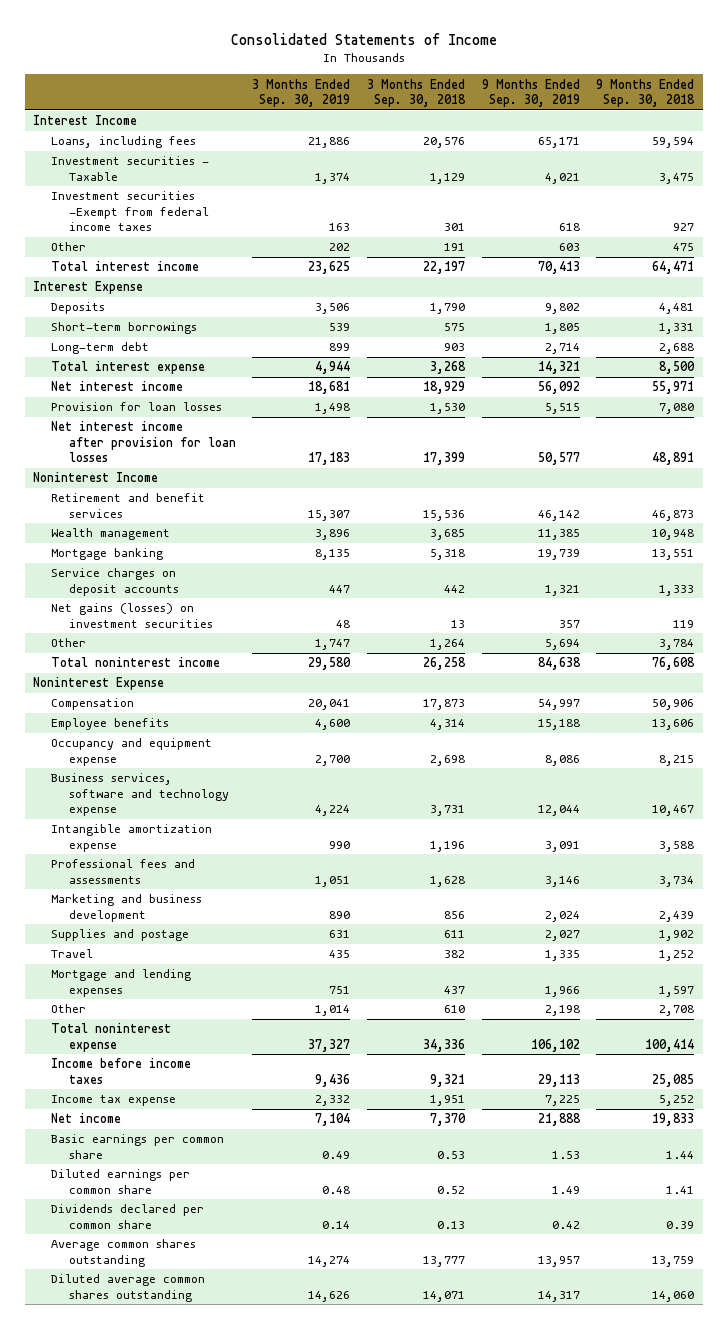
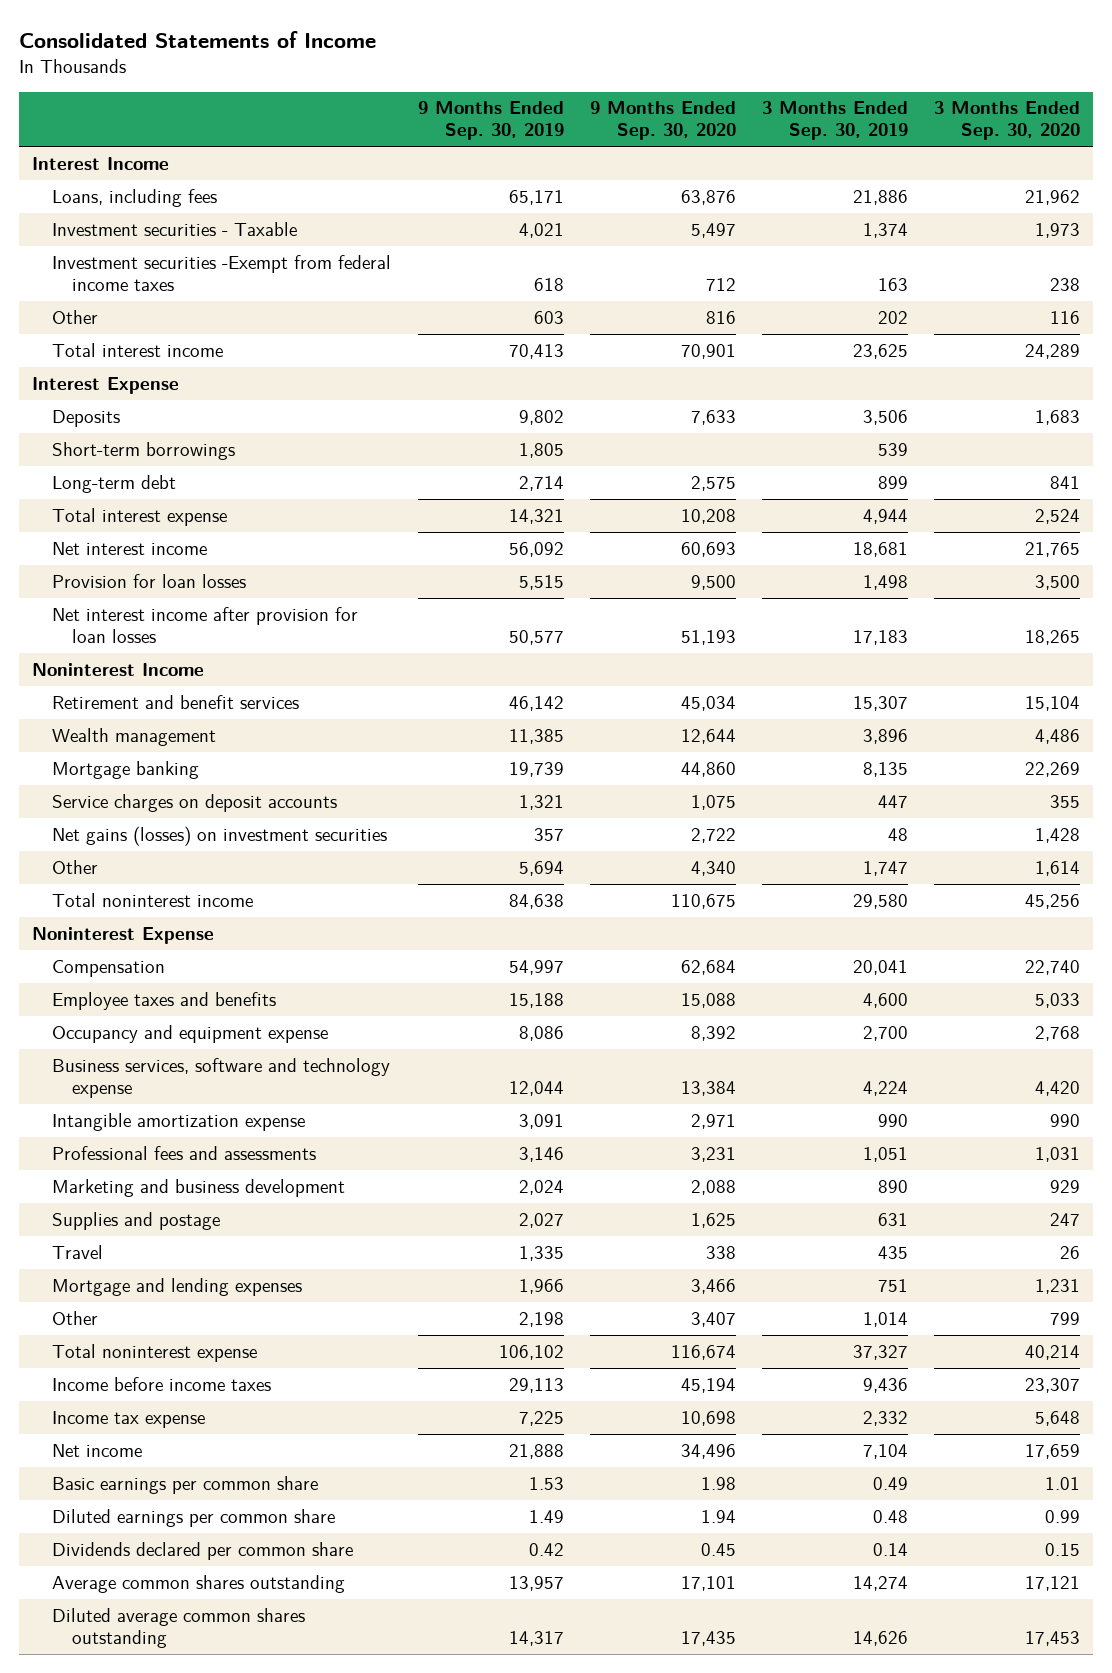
- | 3 Months Ended Sep. 30, 2019 | 3 Months Ended Sep. 30, 2018 | 9 Months Ended Sep. 30, 2019 | 9 Months Ended Sep. 30, 2018
+ | 9 Months Ended Sep. 30, 2019 | 9 Months Ended Sep. 30, 2020 | 3 Months Ended Sep. 30, 2019 | 3 Months Ended Sep. 30, 2020
- Employee benefits | 4,600 | 4,314 | 15,188 | 13,606
+ Employee taxes and benefits | 15,188 | 15,088 | 4,600 | 5,033

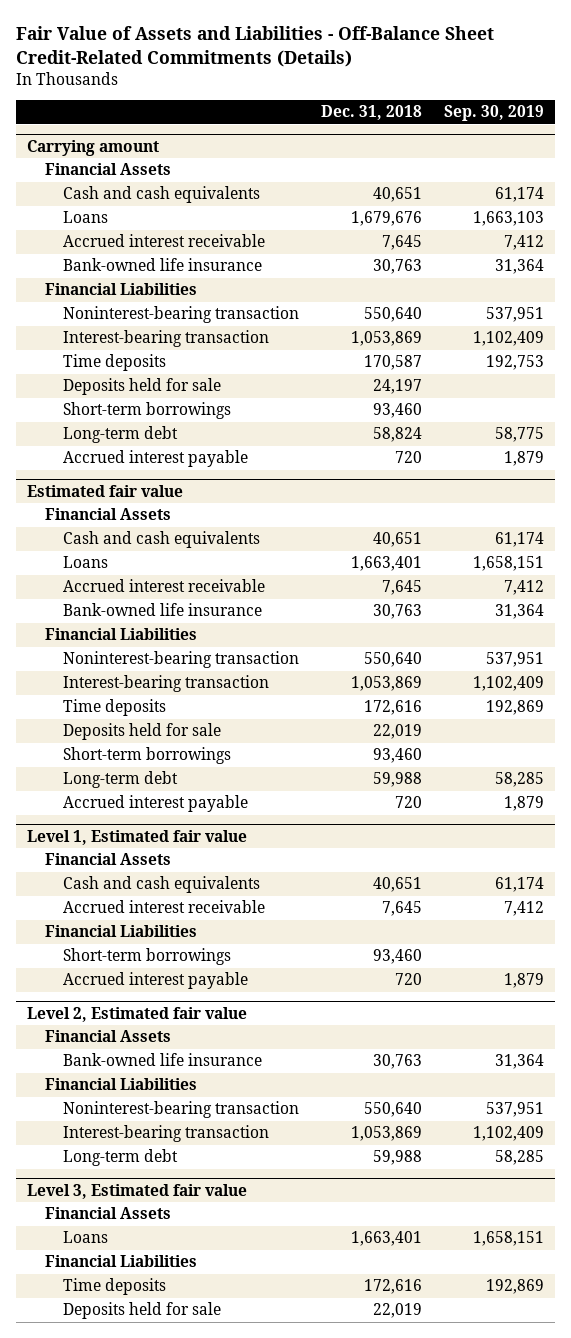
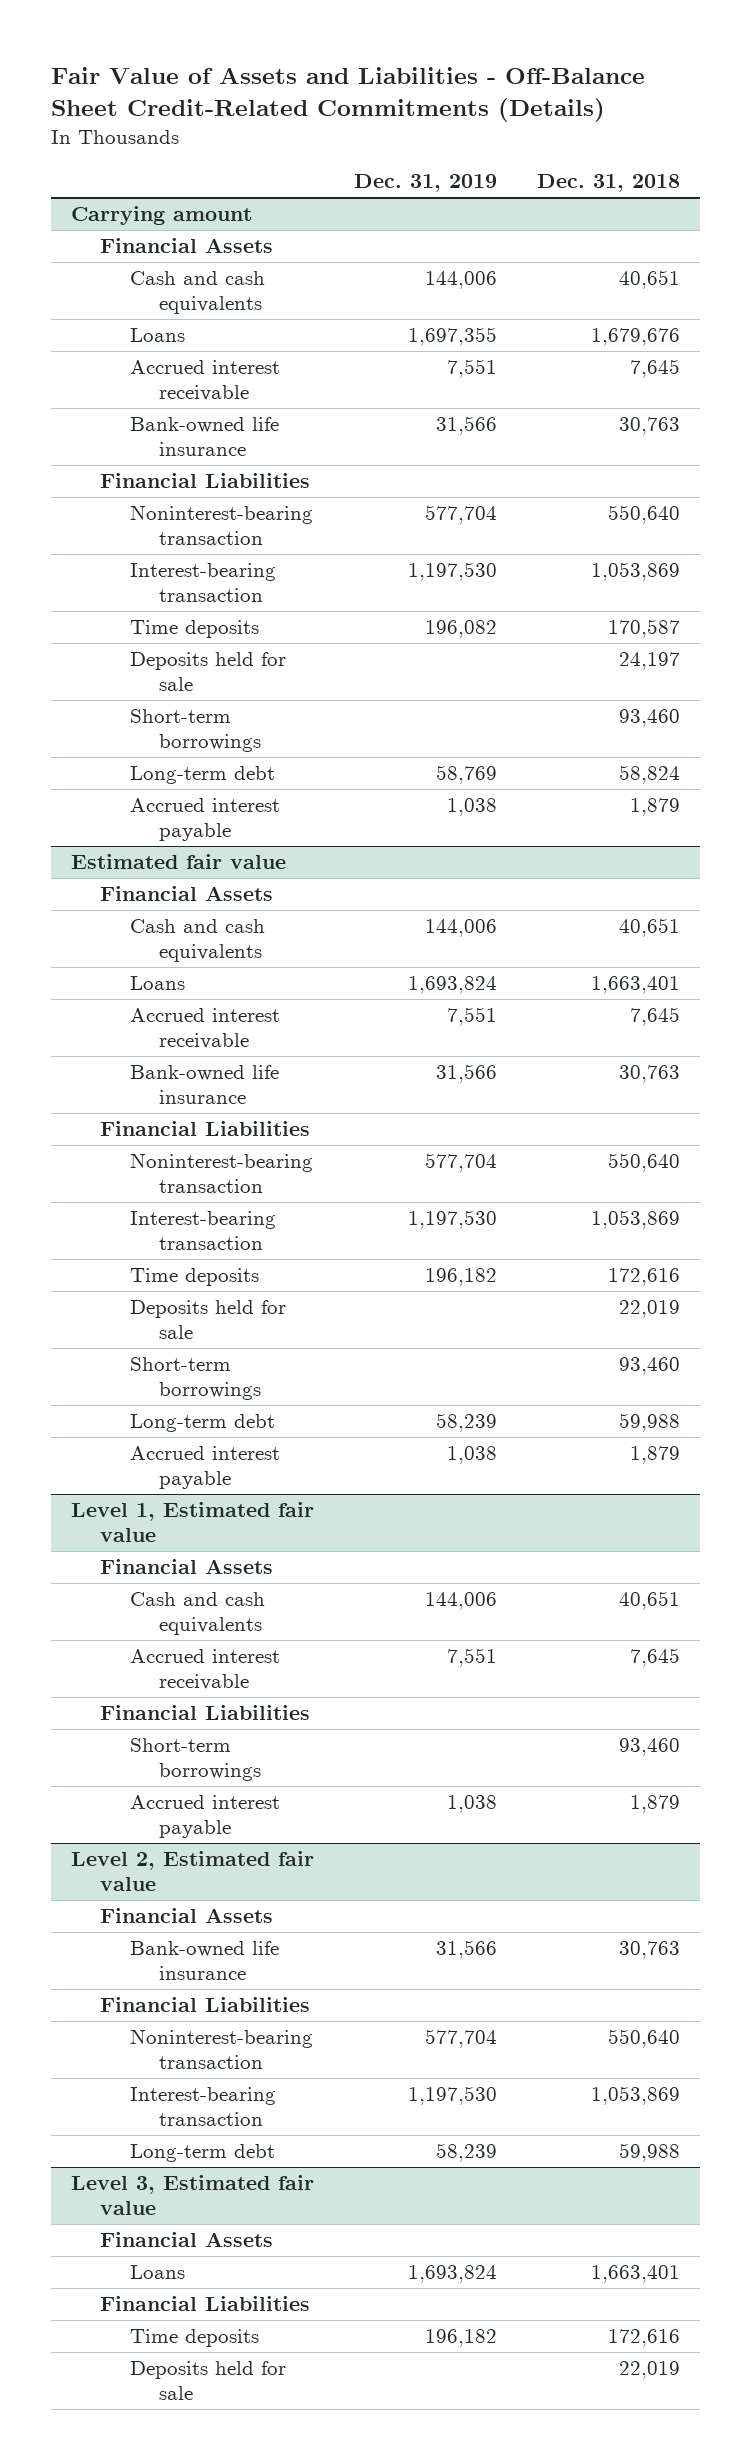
- | Dec. 31, 2018 | Sep. 30, 2019
+ | Dec. 31, 2019 | Dec. 31, 2018
@ Carrying amount
- Accrued interest payable | 720 | 1,879
+ Accrued interest payable | 1,038 | 1,879
@ Estimated fair value
- Accrued interest payable | 720 | 1,879
+ Accrued interest payable | 1,038 | 1,879
@ Level 1, Estimated fair value
- Accrued interest payable | 720 | 1,879
+ Accrued interest payable | 1,038 | 1,879

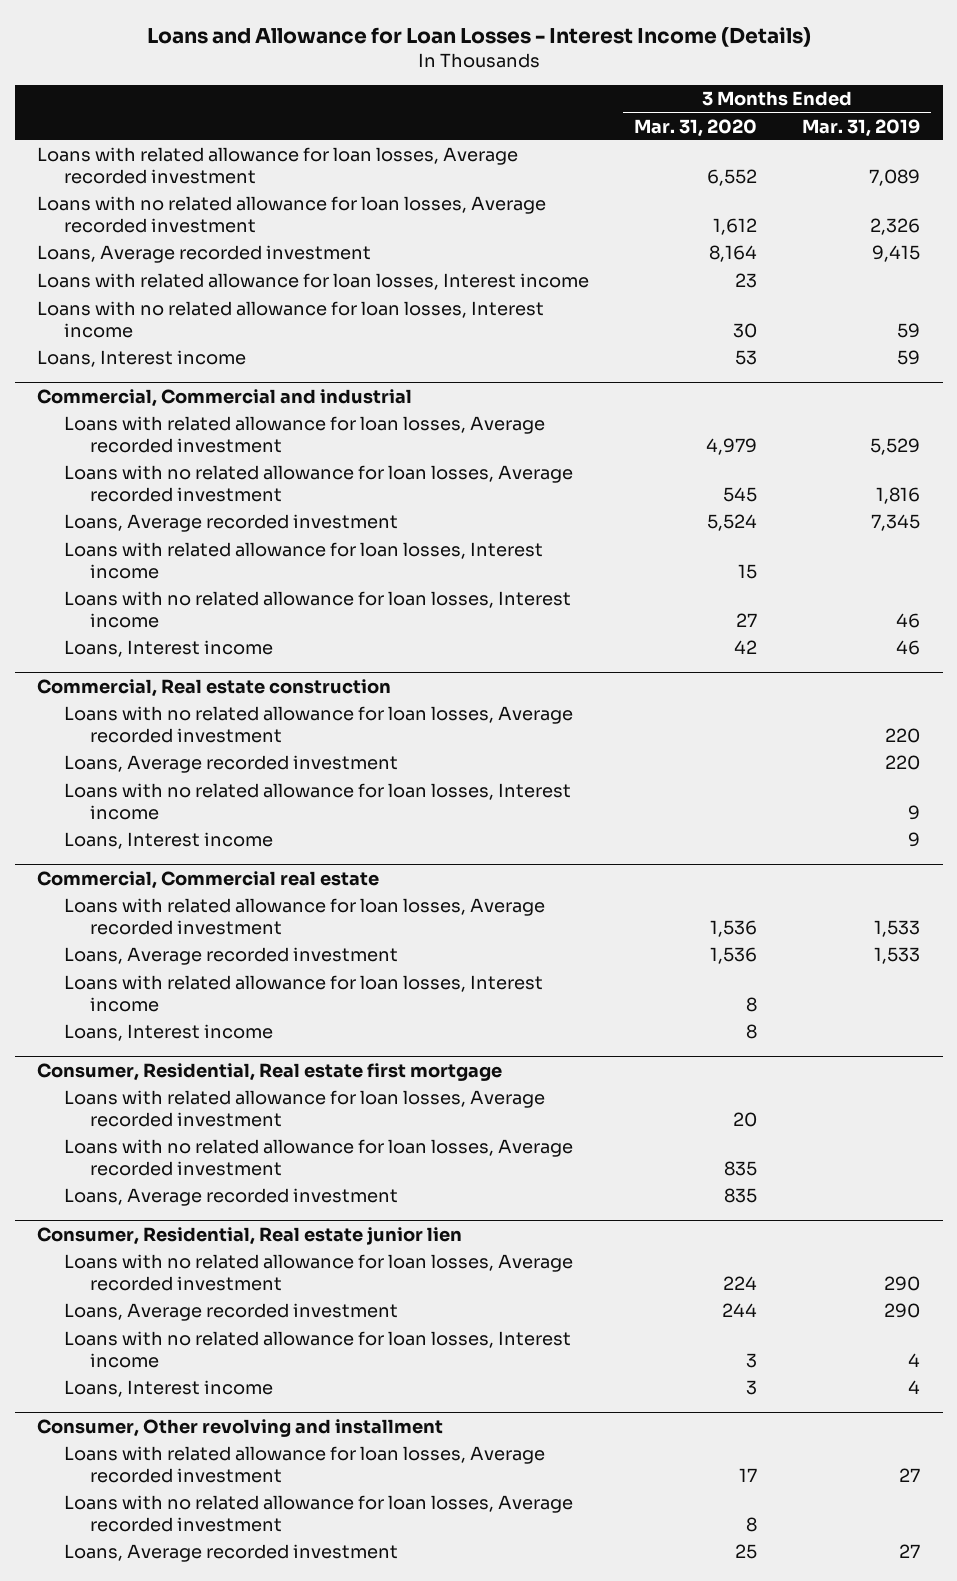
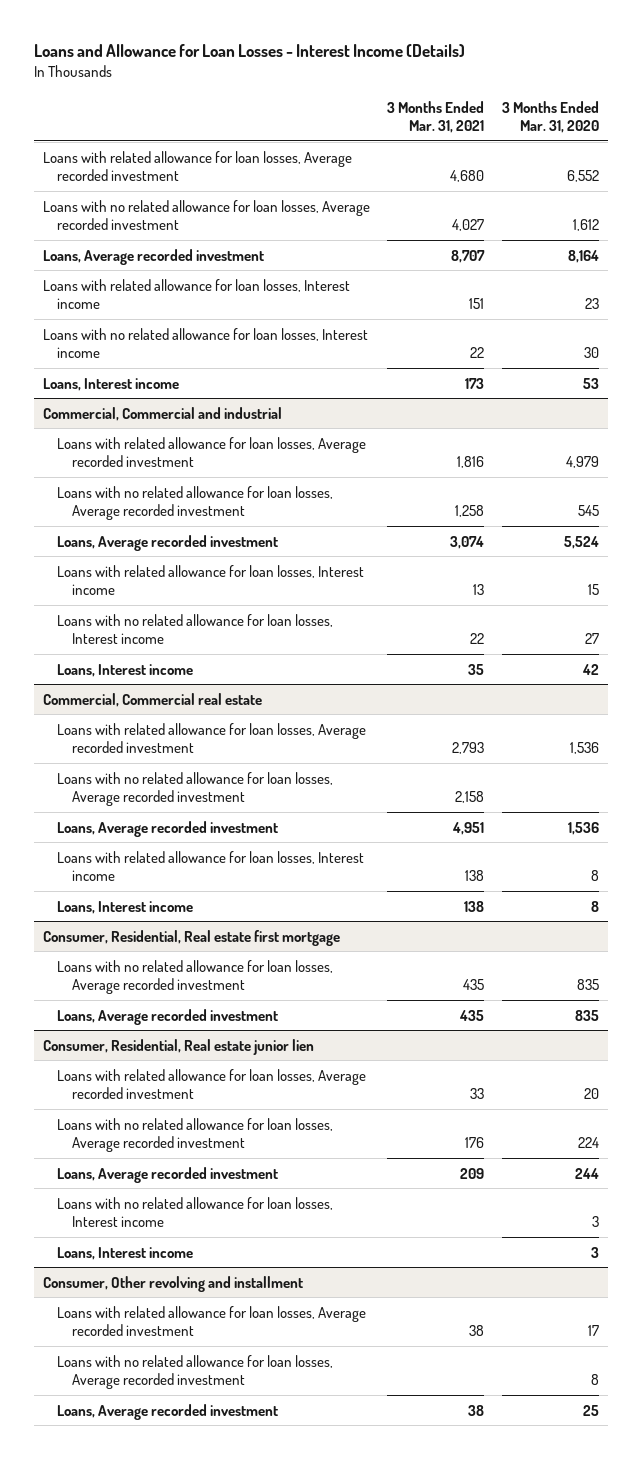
- | 3 Months Ended Mar. 31, 2020 | 3 Months Ended Mar. 31, 2019
+ | 3 Months Ended Mar. 31, 2021 | 3 Months Ended Mar. 31, 2020
- Commercial, Real estate construction
- Loans with no related allowance for loan losses, Average recorded investment | | 220
- Loans, Average recorded investment | | 220
- Loans with no related allowance for loan losses, Interest income | | 9
- Loans, Interest income | | 9
@ Commercial, Commercial real estate
+ Loans with no related allowance for loan losses, Average recorded investment | 2,158 |
@ Consumer, Residential, Real estate first mortgage
- Loans with related allowance for loan losses, Average recorded investment | 20 |
@ Consumer, Residential, Real estate junior lien
+ Loans with related allowance for loan losses, Average recorded investment | 33 | 20

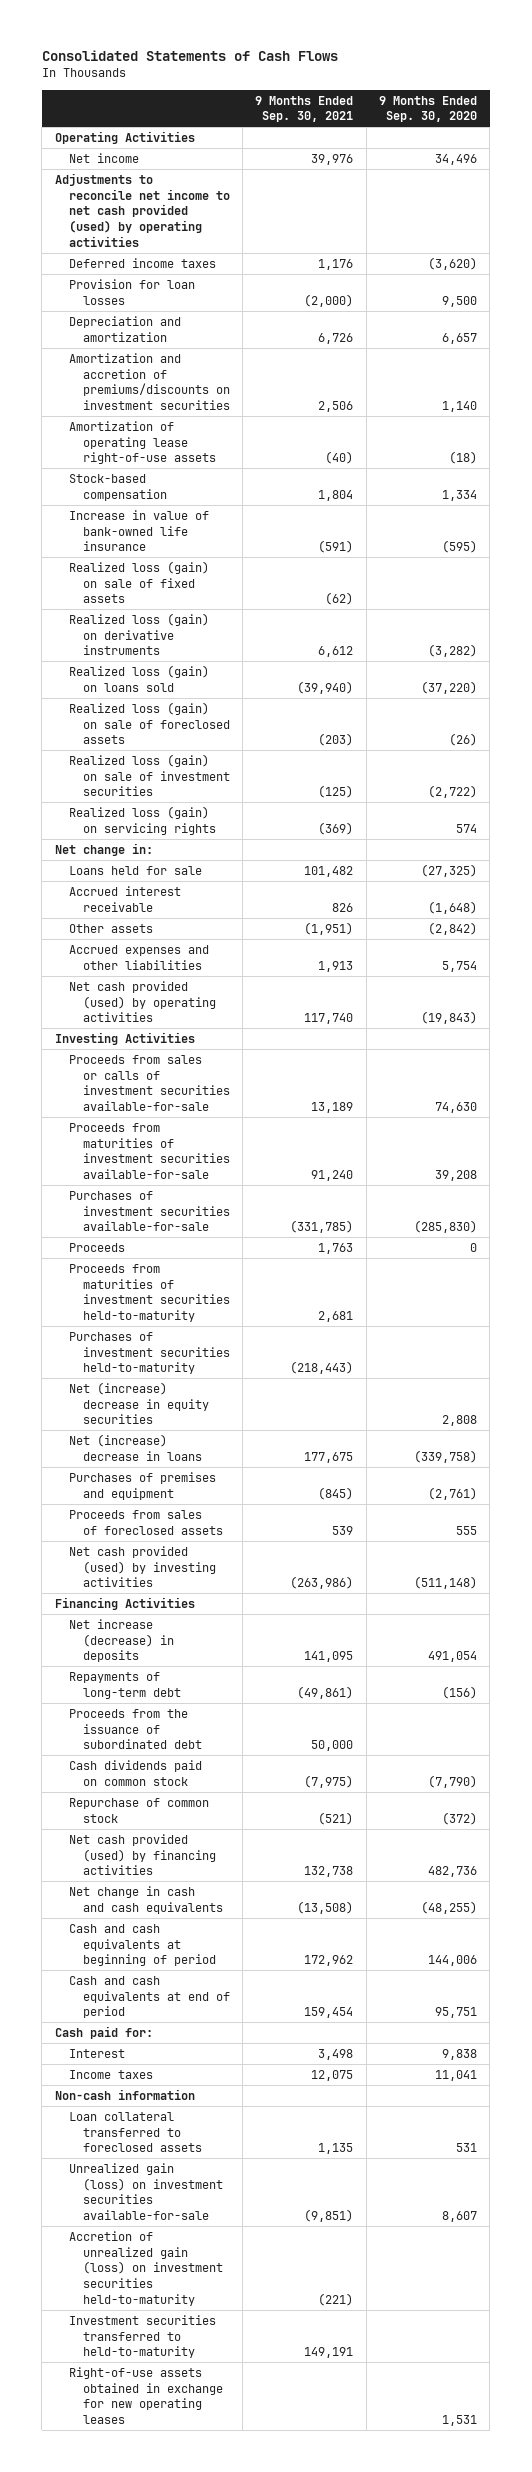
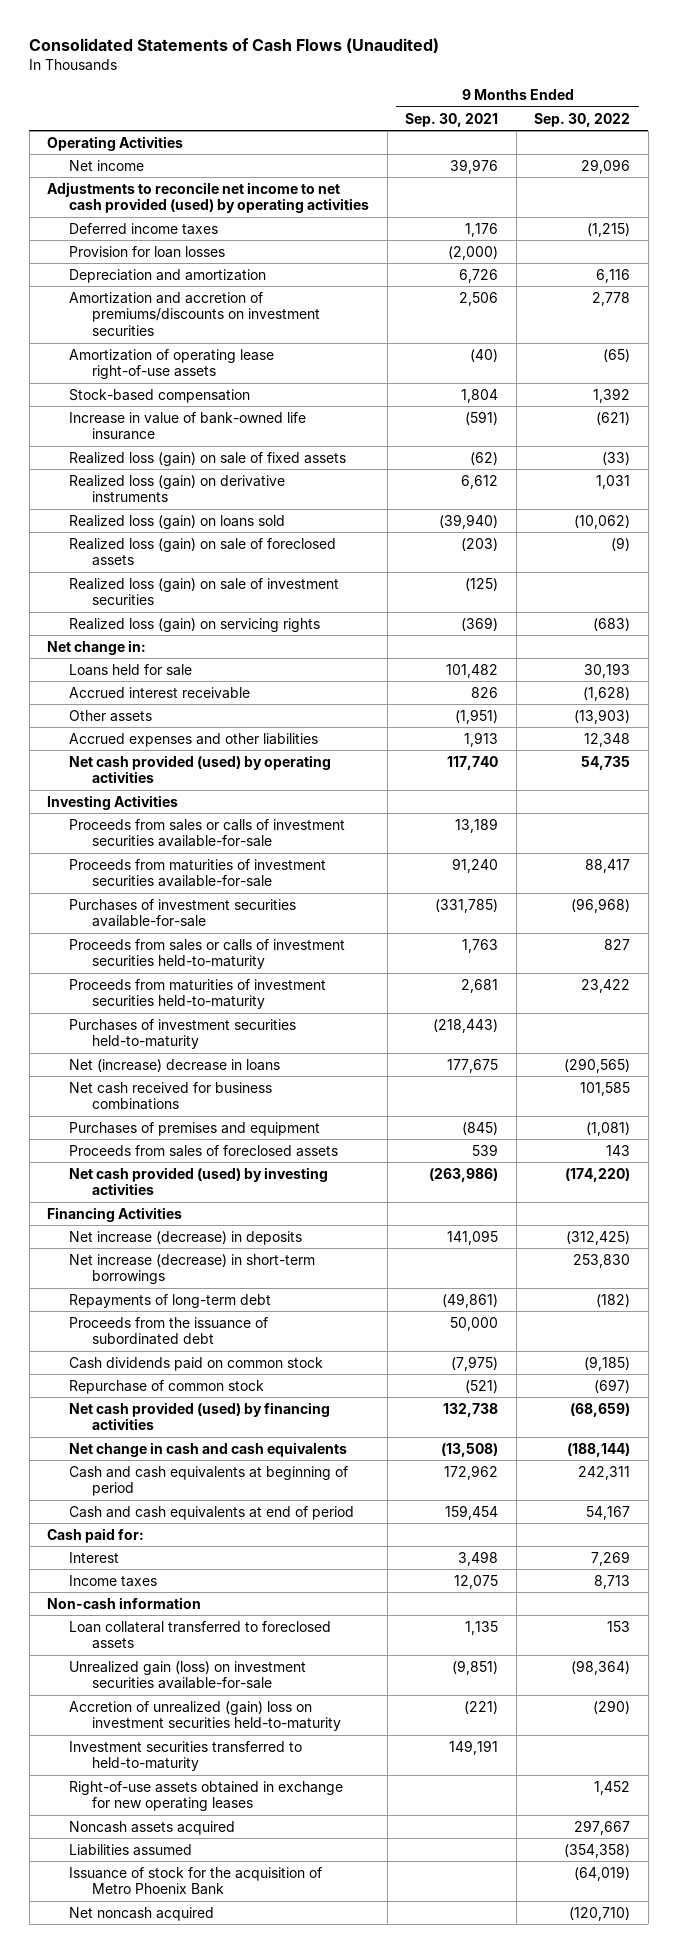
- Consolidated Statements of Cash Flows
+ Consolidated Statements of Cash Flows (Unaudited)
- | 9 Months Ended Sep. 30, 2021 | 9 Months Ended Sep. 30, 2020
+ | 9 Months Ended Sep. 30, 2021 | 9 Months Ended Sep. 30, 2022
- Proceeds | 1,763 | 0
+ Proceeds from sales or calls of investment securities held-to-maturity | 1,763 | 827
- Net (increase) decrease in equity securities | | 2,808
+ Net cash received for business combinations | | 101,585
+ Net increase (decrease) in short-term borrowings | | 253,830
- Accretion of unrealized gain (loss) on investment securities held-to-maturity | (221) |
+ Accretion of unrealized (gain) loss on investment securities held-to-maturity | (221) | (290)
+ Noncash assets acquired | | 297,667
+ Liabilities assumed | | (354,358)
+ Issuance of stock for the acquisition of Metro Phoenix Bank | | (64,019)
+ Net noncash acquired | | (120,710)

